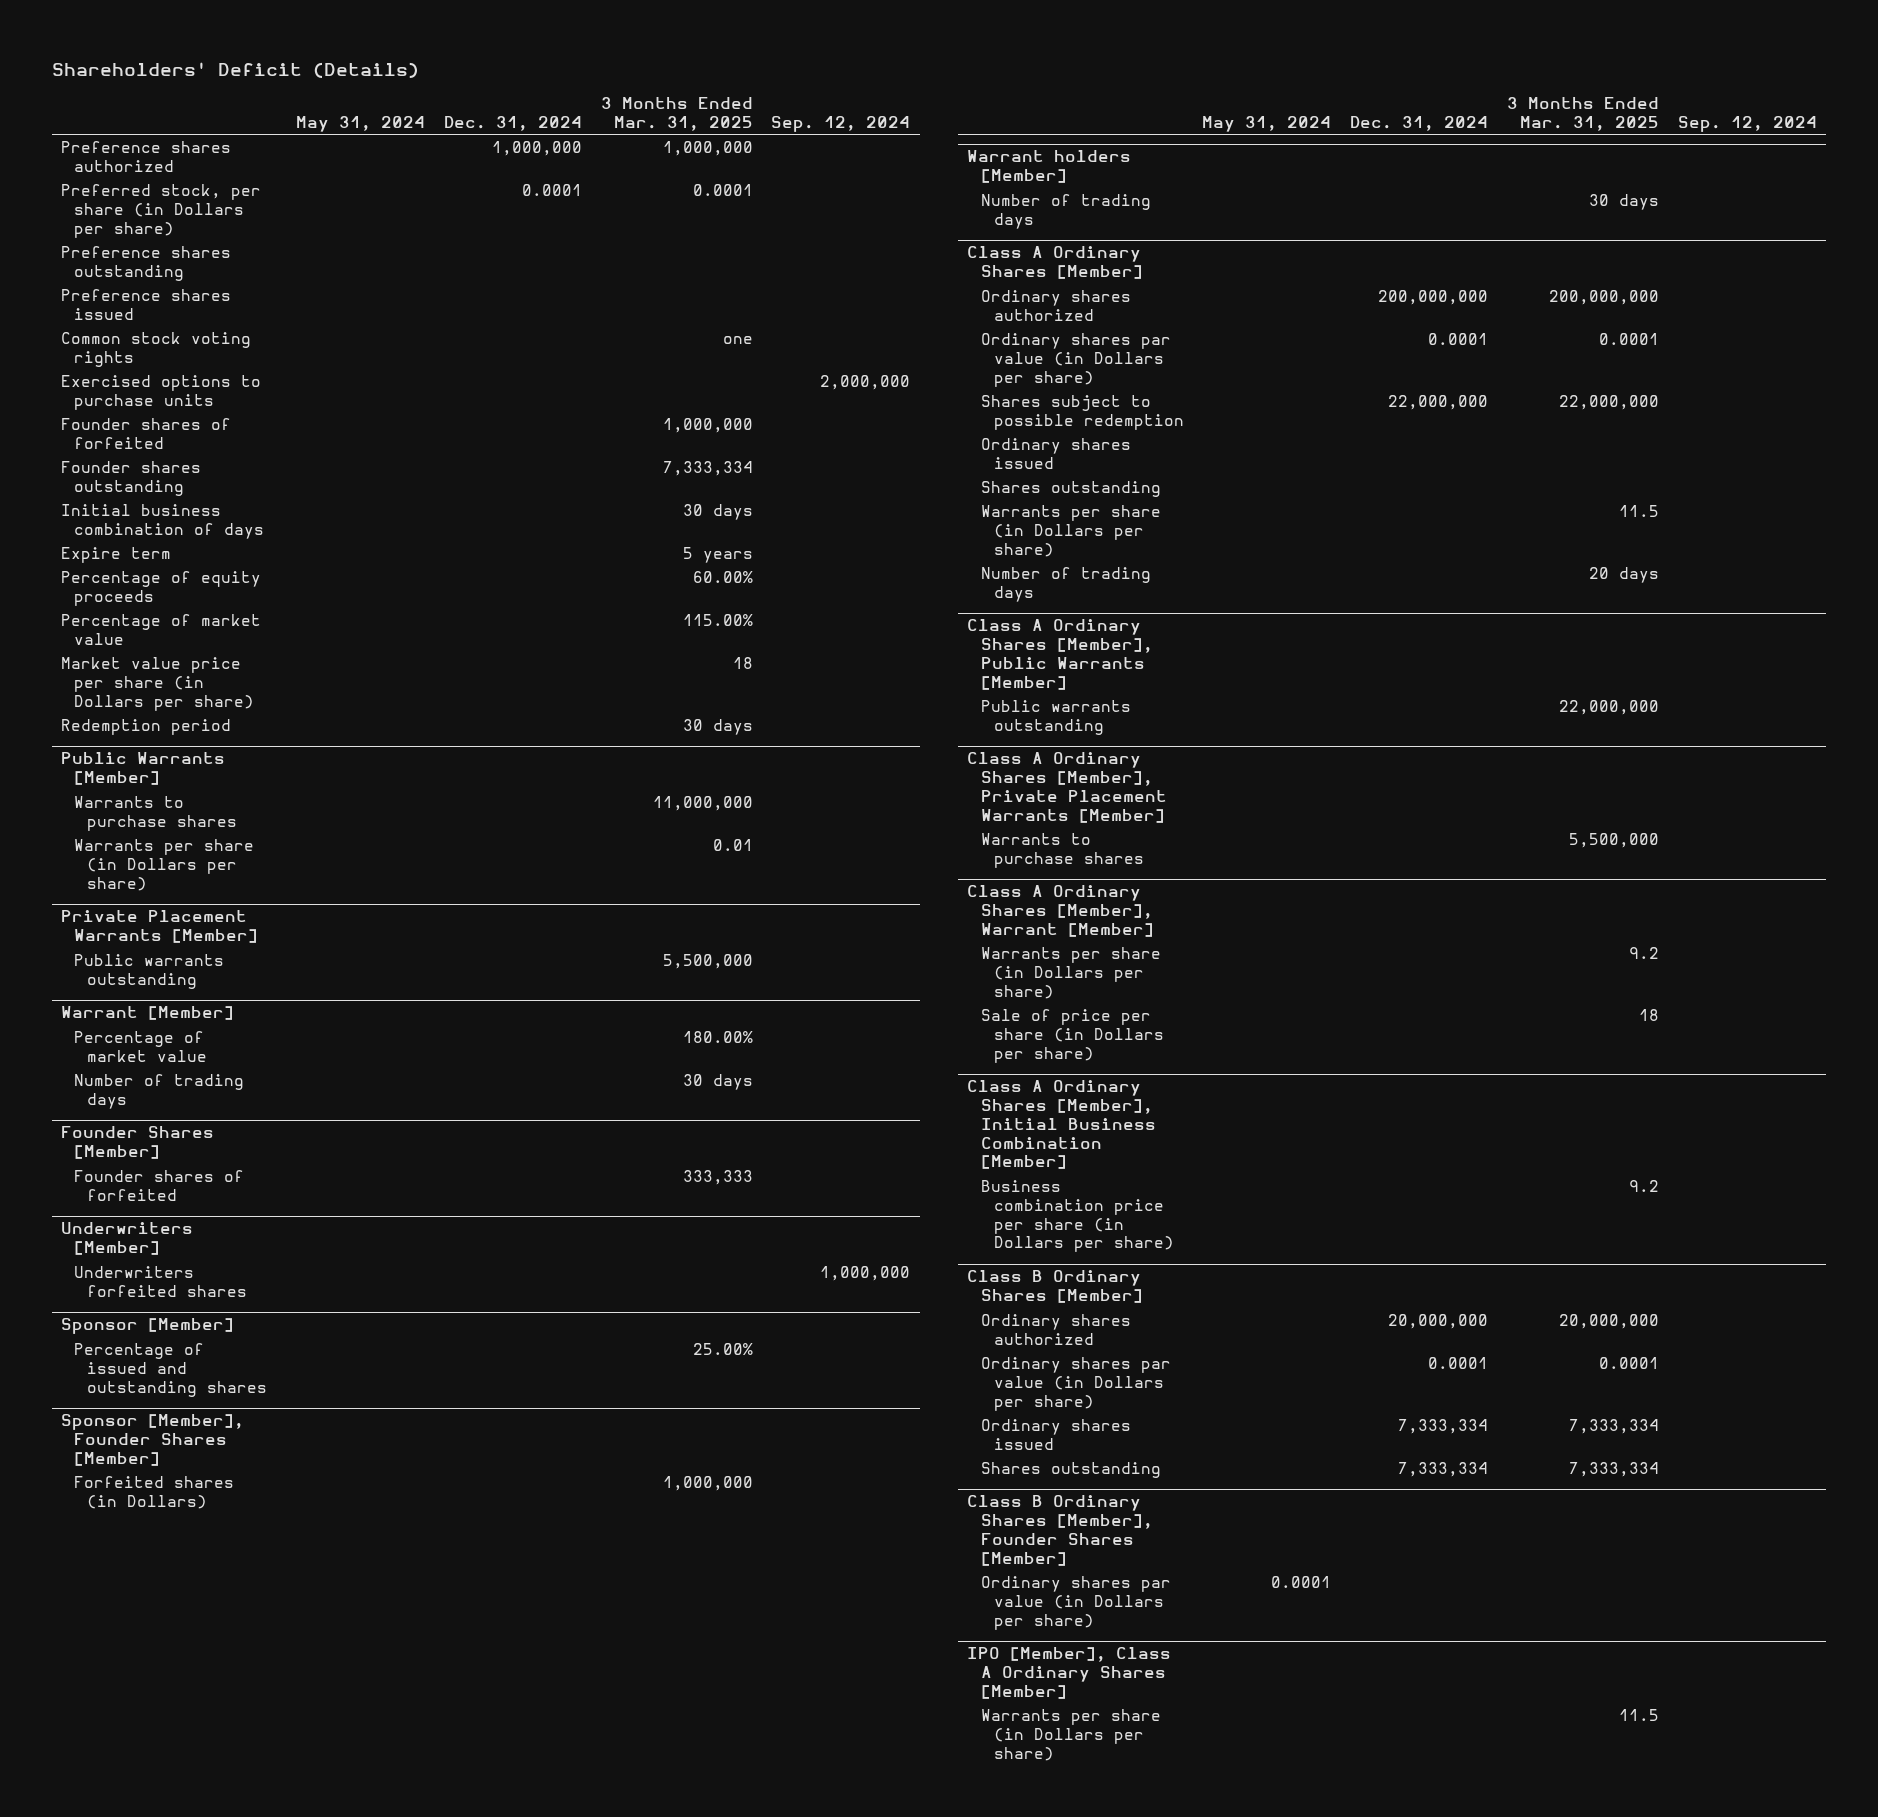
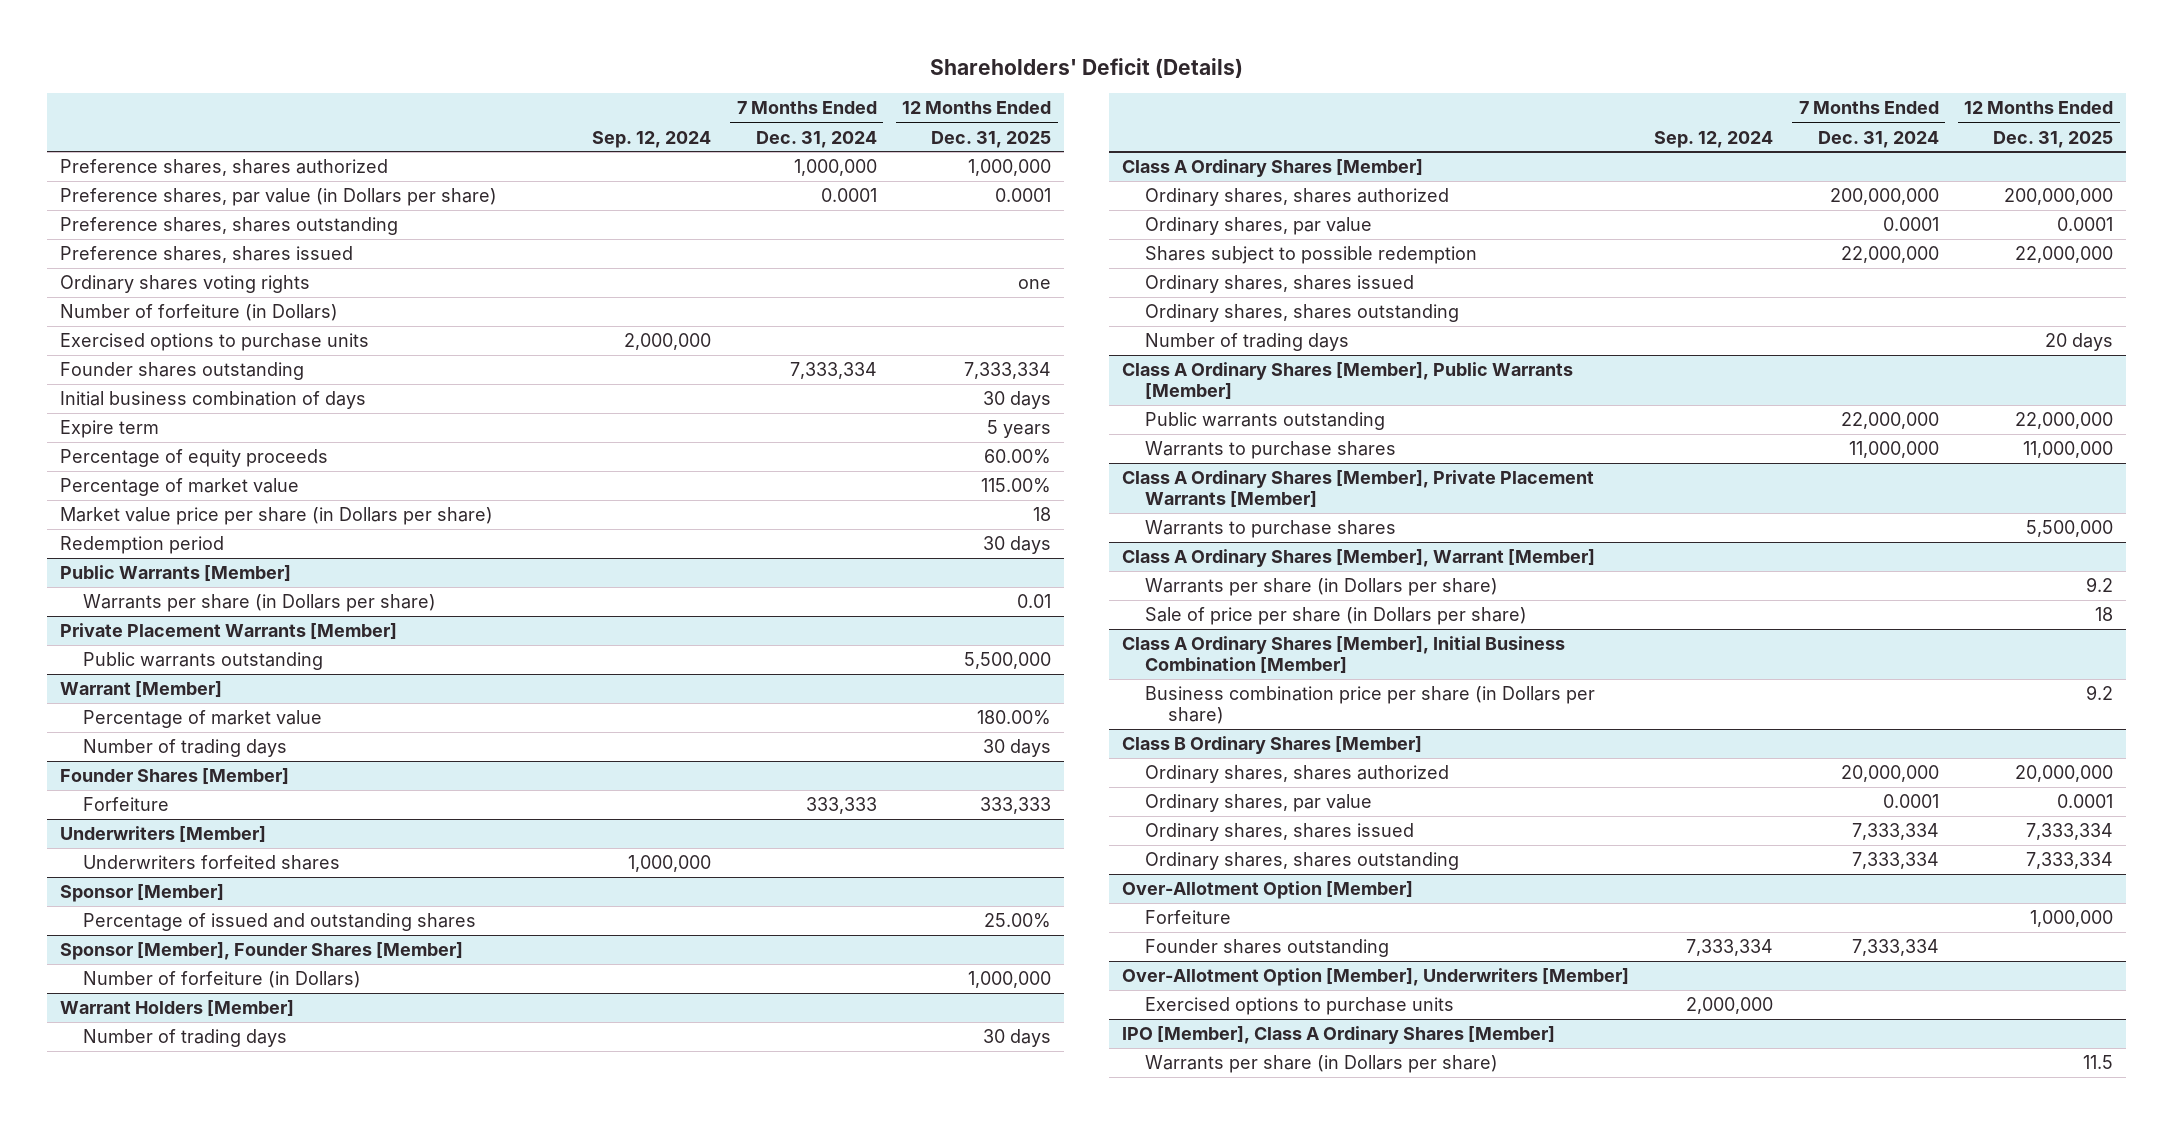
- | May 31, 2024 | Dec. 31, 2024 | 3 Months Ended Mar. 31, 2025 | Sep. 12, 2024
+ | Sep. 12, 2024 | 7 Months Ended Dec. 31, 2024 | 12 Months Ended Dec. 31, 2025
- Preference shares authorized | | 1,000,000 | 1,000,000 |
- Preferred stock, per share (in Dollars per share) | | 0.0001 | 0.0001 |
- Preference shares outstanding
- Preference shares issued
- Common stock voting rights | | | one |
+ Preference shares, shares authorized | | 1,000,000 | 1,000,000
+ Preference shares, par value (in Dollars per share) | | 0.0001 | 0.0001
+ Preference shares, shares outstanding
+ Preference shares, shares issued
+ Ordinary shares voting rights | | | one
+ Number of forfeiture (in Dollars)
- Founder shares of forfeited | | | 1,000,000 |
@ Public Warrants [Member]
- Warrants to purchase shares | | | 11,000,000 |
@ Founder Shares [Member]
- Founder shares of forfeited | | | 333,333 |
+ Forfeiture | | 333,333 | 333,333
@ Sponsor [Member], Founder Shares [Member]
- Forfeited shares (in Dollars) | | | 1,000,000 |
- Warrant holders [Member]
@ Sponsor [Member], Founder Shares [Member]
+ Number of forfeiture (in Dollars) | | | 1,000,000
+ Warrant Holders [Member]
@ Class A Ordinary Shares [Member]
- Ordinary shares authorized | | 200,000,000 | 200,000,000 |
- Ordinary shares par value (in Dollars per share) | | 0.0001 | 0.0001 |
+ Ordinary shares, shares authorized | | 200,000,000 | 200,000,000
+ Ordinary shares, par value | | 0.0001 | 0.0001
- Ordinary shares issued
- Shares outstanding
- Warrants per share (in Dollars per share) | | | 11.5 |
+ Ordinary shares, shares issued
+ Ordinary shares, shares outstanding
@ Class A Ordinary Shares [Member], Public Warrants [Member]
+ Warrants to purchase shares | | 11,000,000 | 11,000,000
@ Class B Ordinary Shares [Member]
- Ordinary shares authorized | | 20,000,000 | 20,000,000 |
- Ordinary shares par value (in Dollars per share) | | 0.0001 | 0.0001 |
- Ordinary shares issued | | 7,333,334 | 7,333,334 |
- Shares outstanding | | 7,333,334 | 7,333,334 |
- Class B Ordinary Shares [Member], Founder Shares [Member]
- Ordinary shares par value (in Dollars per share) | 0.0001 | | |
@ Class B Ordinary Shares [Member]
+ Ordinary shares, shares authorized | | 20,000,000 | 20,000,000
+ Ordinary shares, par value | | 0.0001 | 0.0001
+ Ordinary shares, shares issued | | 7,333,334 | 7,333,334
+ Ordinary shares, shares outstanding | | 7,333,334 | 7,333,334
+ Over-Allotment Option [Member]
+ Forfeiture | | | 1,000,000
+ Founder shares outstanding | 7,333,334 | 7,333,334 |
+ Over-Allotment Option [Member], Underwriters [Member]
+ Exercised options to purchase units | 2,000,000 | |

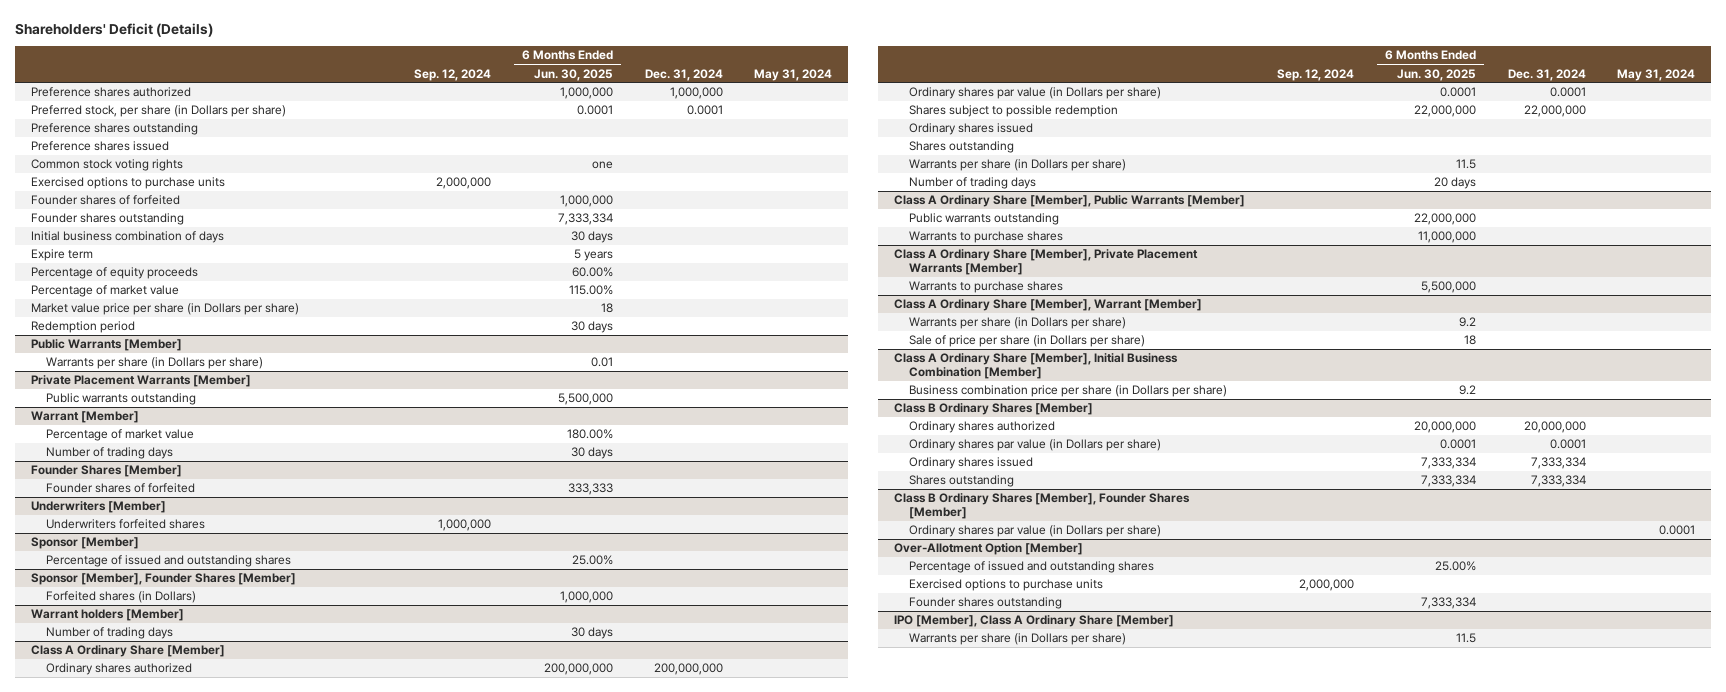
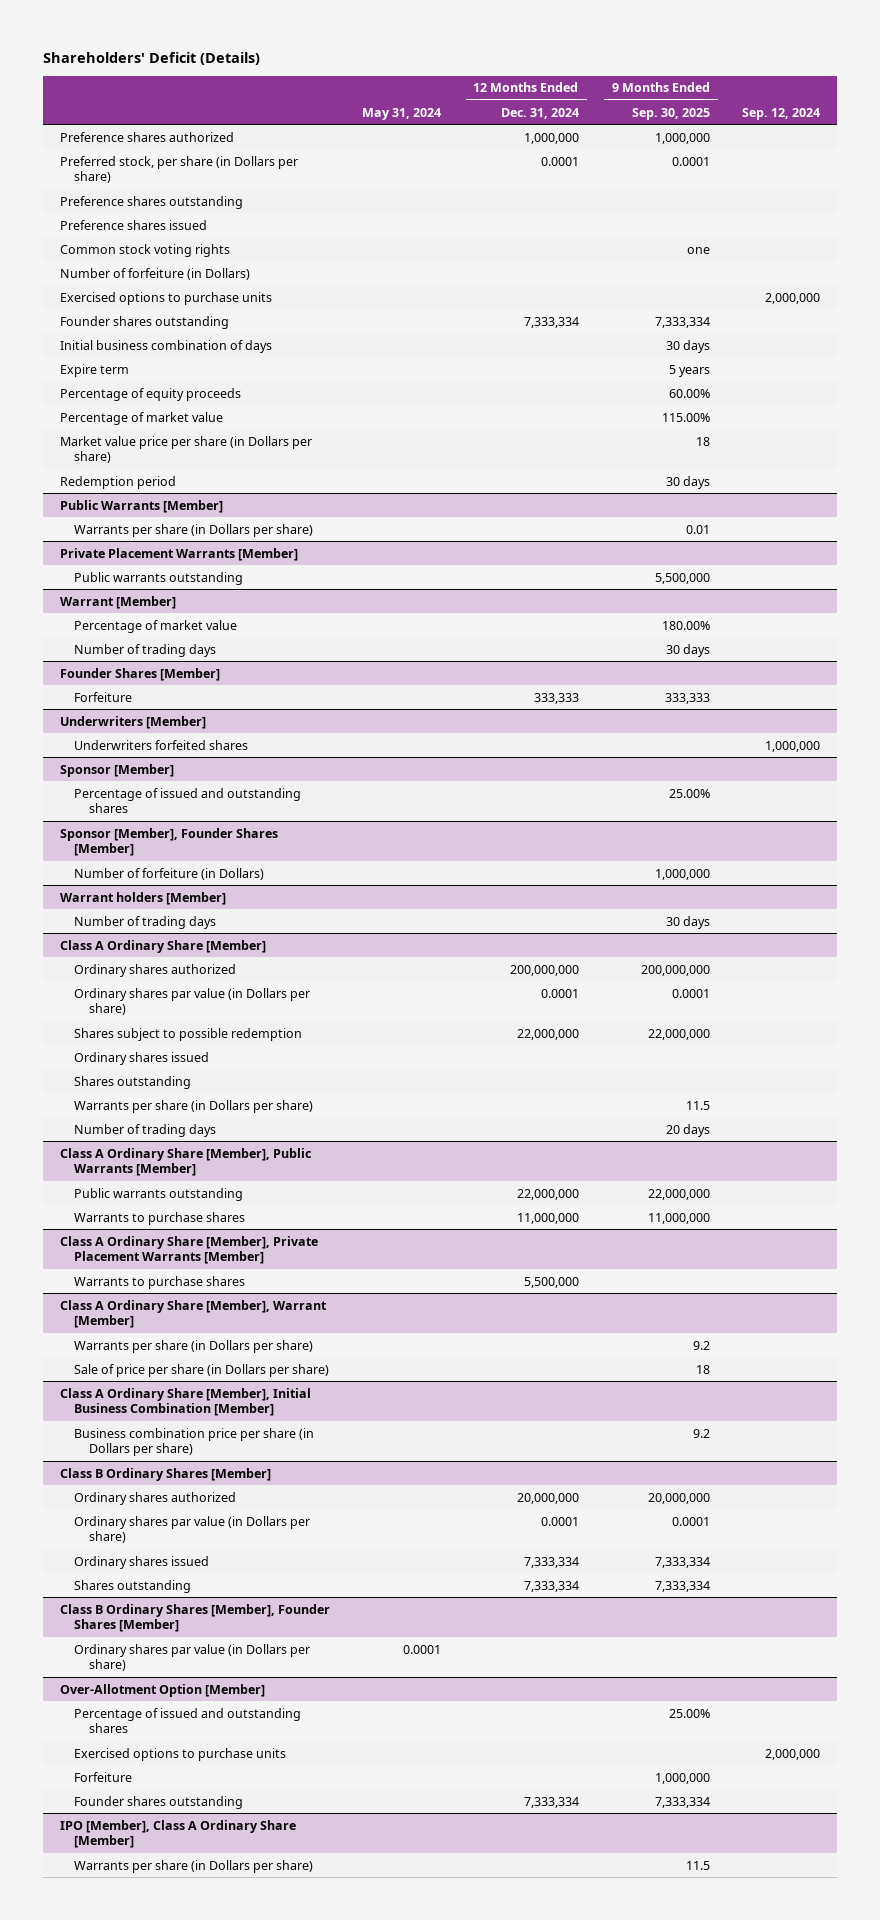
- | Sep. 12, 2024 | 6 Months Ended Jun. 30, 2025 | Dec. 31, 2024 | May 31, 2024
+ | May 31, 2024 | 12 Months Ended Dec. 31, 2024 | 9 Months Ended Sep. 30, 2025 | Sep. 12, 2024
+ Number of forfeiture (in Dollars)
- Founder shares of forfeited | | 1,000,000 | |
@ Founder Shares [Member]
- Founder shares of forfeited | | 333,333 | |
+ Forfeiture | | 333,333 | 333,333 |
@ Sponsor [Member], Founder Shares [Member]
- Forfeited shares (in Dollars) | | 1,000,000 | |
+ Number of forfeiture (in Dollars) | | | 1,000,000 |
@ Over-Allotment Option [Member]
+ Forfeiture | | | 1,000,000 |

